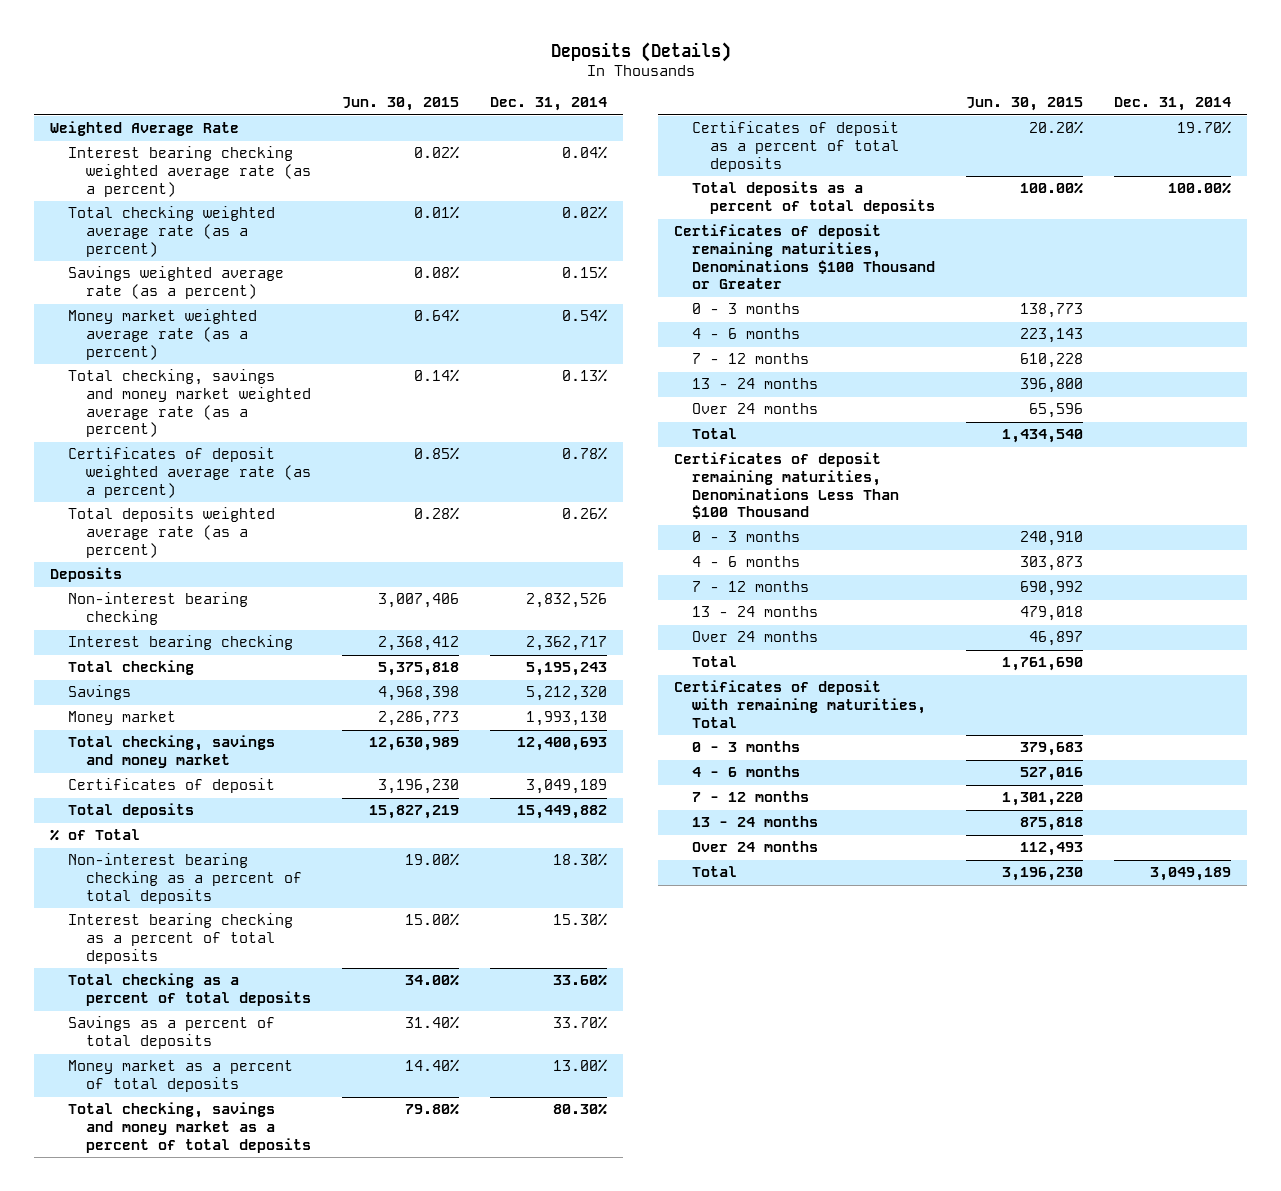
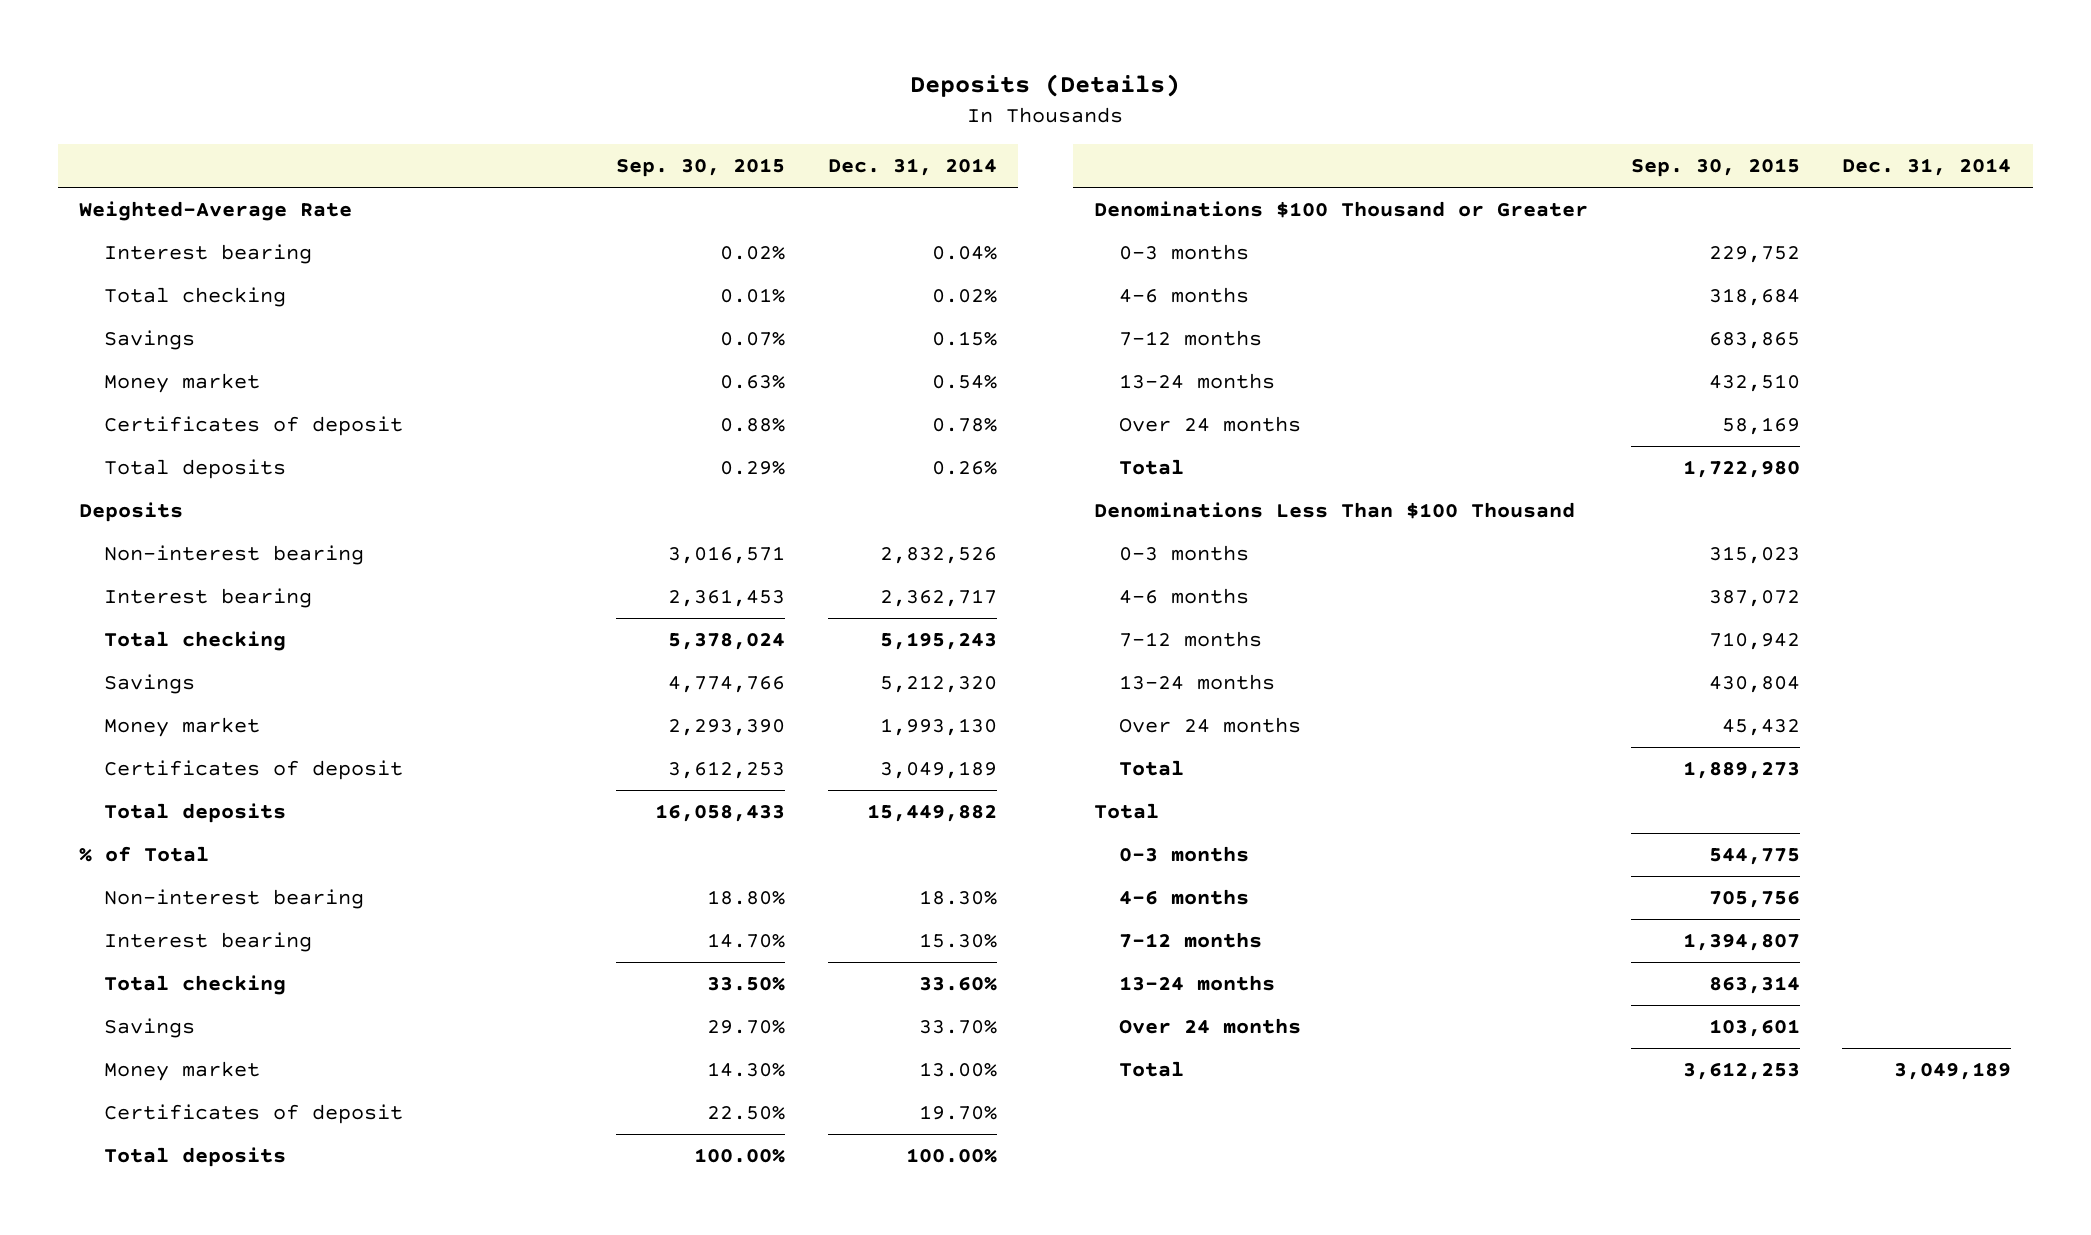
- | Jun. 30, 2015 | Dec. 31, 2014
+ | Sep. 30, 2015 | Dec. 31, 2014
- Weighted Average Rate
- Interest bearing checking weighted average rate (as a percent) | 0.02% | 0.04%
- Total checking weighted average rate (as a percent) | 0.01% | 0.02%
- Savings weighted average rate (as a percent) | 0.08% | 0.15%
- Money market weighted average rate (as a percent) | 0.64% | 0.54%
- Total checking, savings and money market weighted average rate (as a percent) | 0.14% | 0.13%
- Certificates of deposit weighted average rate (as a percent) | 0.85% | 0.78%
- Total deposits weighted average rate (as a percent) | 0.28% | 0.26%
+ Weighted-Average Rate
+ Interest bearing | 0.02% | 0.04%
+ Total checking | 0.01% | 0.02%
+ Savings | 0.07% | 0.15%
+ Money market | 0.63% | 0.54%
+ Certificates of deposit | 0.88% | 0.78%
+ Total deposits | 0.29% | 0.26%
- Non-interest bearing checking | 3,007,406 | 2,832,526
- Interest bearing checking | 2,368,412 | 2,362,717
+ Non-interest bearing | 3,016,571 | 2,832,526
+ Interest bearing | 2,361,453 | 2,362,717
- Total checking, savings and money market | 12,630,989 | 12,400,693
- Non-interest bearing checking as a percent of total deposits | 19.00% | 18.30%
- Interest bearing checking as a percent of total deposits | 15.00% | 15.30%
- Total checking as a percent of total deposits | 34.00% | 33.60%
- Savings as a percent of total deposits | 31.40% | 33.70%
- Money market as a percent of total deposits | 14.40% | 13.00%
- Total checking, savings and money market as a percent of total deposits | 79.80% | 80.30%
- Certificates of deposit as a percent of total deposits | 20.20% | 19.70%
- Total deposits as a percent of total deposits | 100.00% | 100.00%
- Certificates of deposit remaining maturities, Denominations $100 Thousand or Greater
- 0 - 3 months | 138,773 |
- 4 - 6 months | 223,143 |
- 7 - 12 months | 610,228 |
- 13 - 24 months | 396,800 |
+ Non-interest bearing | 18.80% | 18.30%
+ Interest bearing | 14.70% | 15.30%
+ Total checking | 33.50% | 33.60%
+ Savings | 29.70% | 33.70%
+ Money market | 14.30% | 13.00%
+ Certificates of deposit | 22.50% | 19.70%
+ Total deposits | 100.00% | 100.00%
+ Denominations $100 Thousand or Greater
+ 0-3 months | 229,752 |
+ 4-6 months | 318,684 |
+ 7-12 months | 683,865 |
+ 13-24 months | 432,510 |
- Certificates of deposit remaining maturities, Denominations Less Than $100 Thousand
- 0 - 3 months | 240,910 |
- 4 - 6 months | 303,873 |
- 7 - 12 months | 690,992 |
- 13 - 24 months | 479,018 |
+ Denominations Less Than $100 Thousand
+ 0-3 months | 315,023 |
+ 4-6 months | 387,072 |
+ 7-12 months | 710,942 |
+ 13-24 months | 430,804 |
- Certificates of deposit with remaining maturities, Total
- 0 - 3 months | 379,683 |
- 4 - 6 months | 527,016 |
- 7 - 12 months | 1,301,220 |
- 13 - 24 months | 875,818 |
+ Total
+ 0-3 months | 544,775 |
+ 4-6 months | 705,756 |
+ 7-12 months | 1,394,807 |
+ 13-24 months | 863,314 |

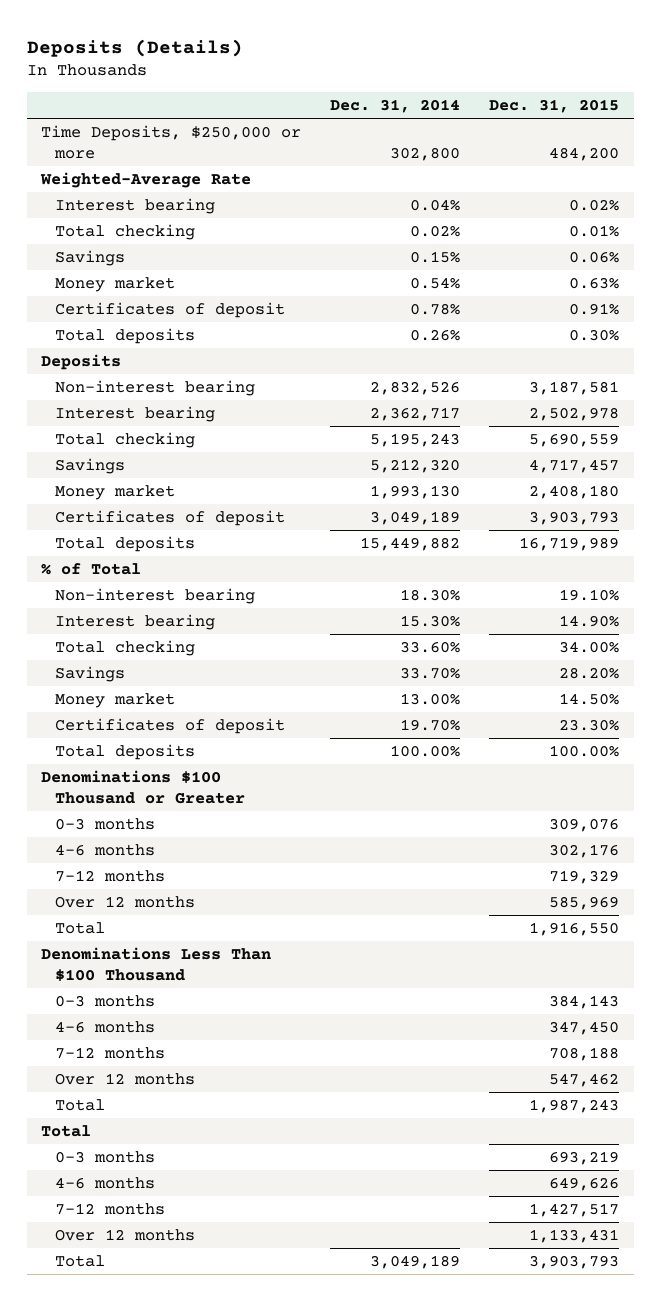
- | Sep. 30, 2015 | Dec. 31, 2014
+ | Dec. 31, 2014 | Dec. 31, 2015
+ Time Deposits, $250,000 or more | 302,800 | 484,200
- 13-24 months | 432,510 |
- Over 24 months | 58,169 |
+ Over 12 months | | 585,969
- 13-24 months | 430,804 |
- Over 24 months | 45,432 |
+ Over 12 months | | 547,462
- 13-24 months | 863,314 |
- Over 24 months | 103,601 |
+ Over 12 months | | 1,133,431

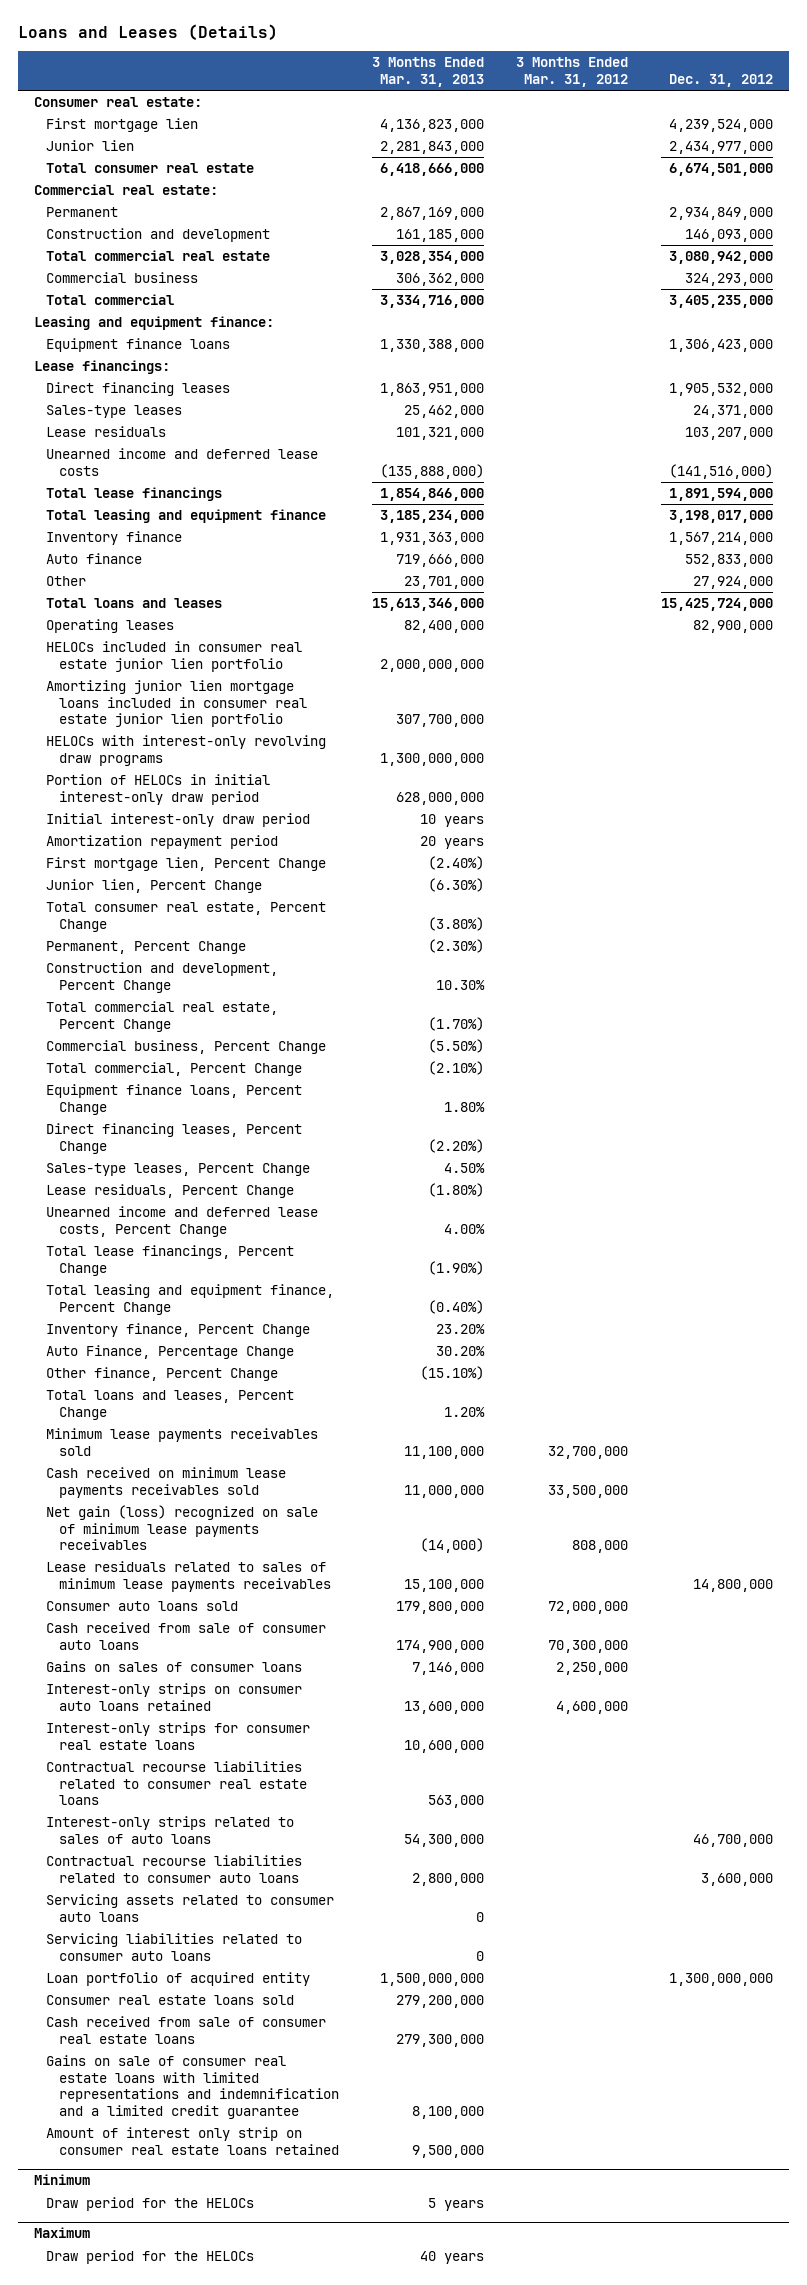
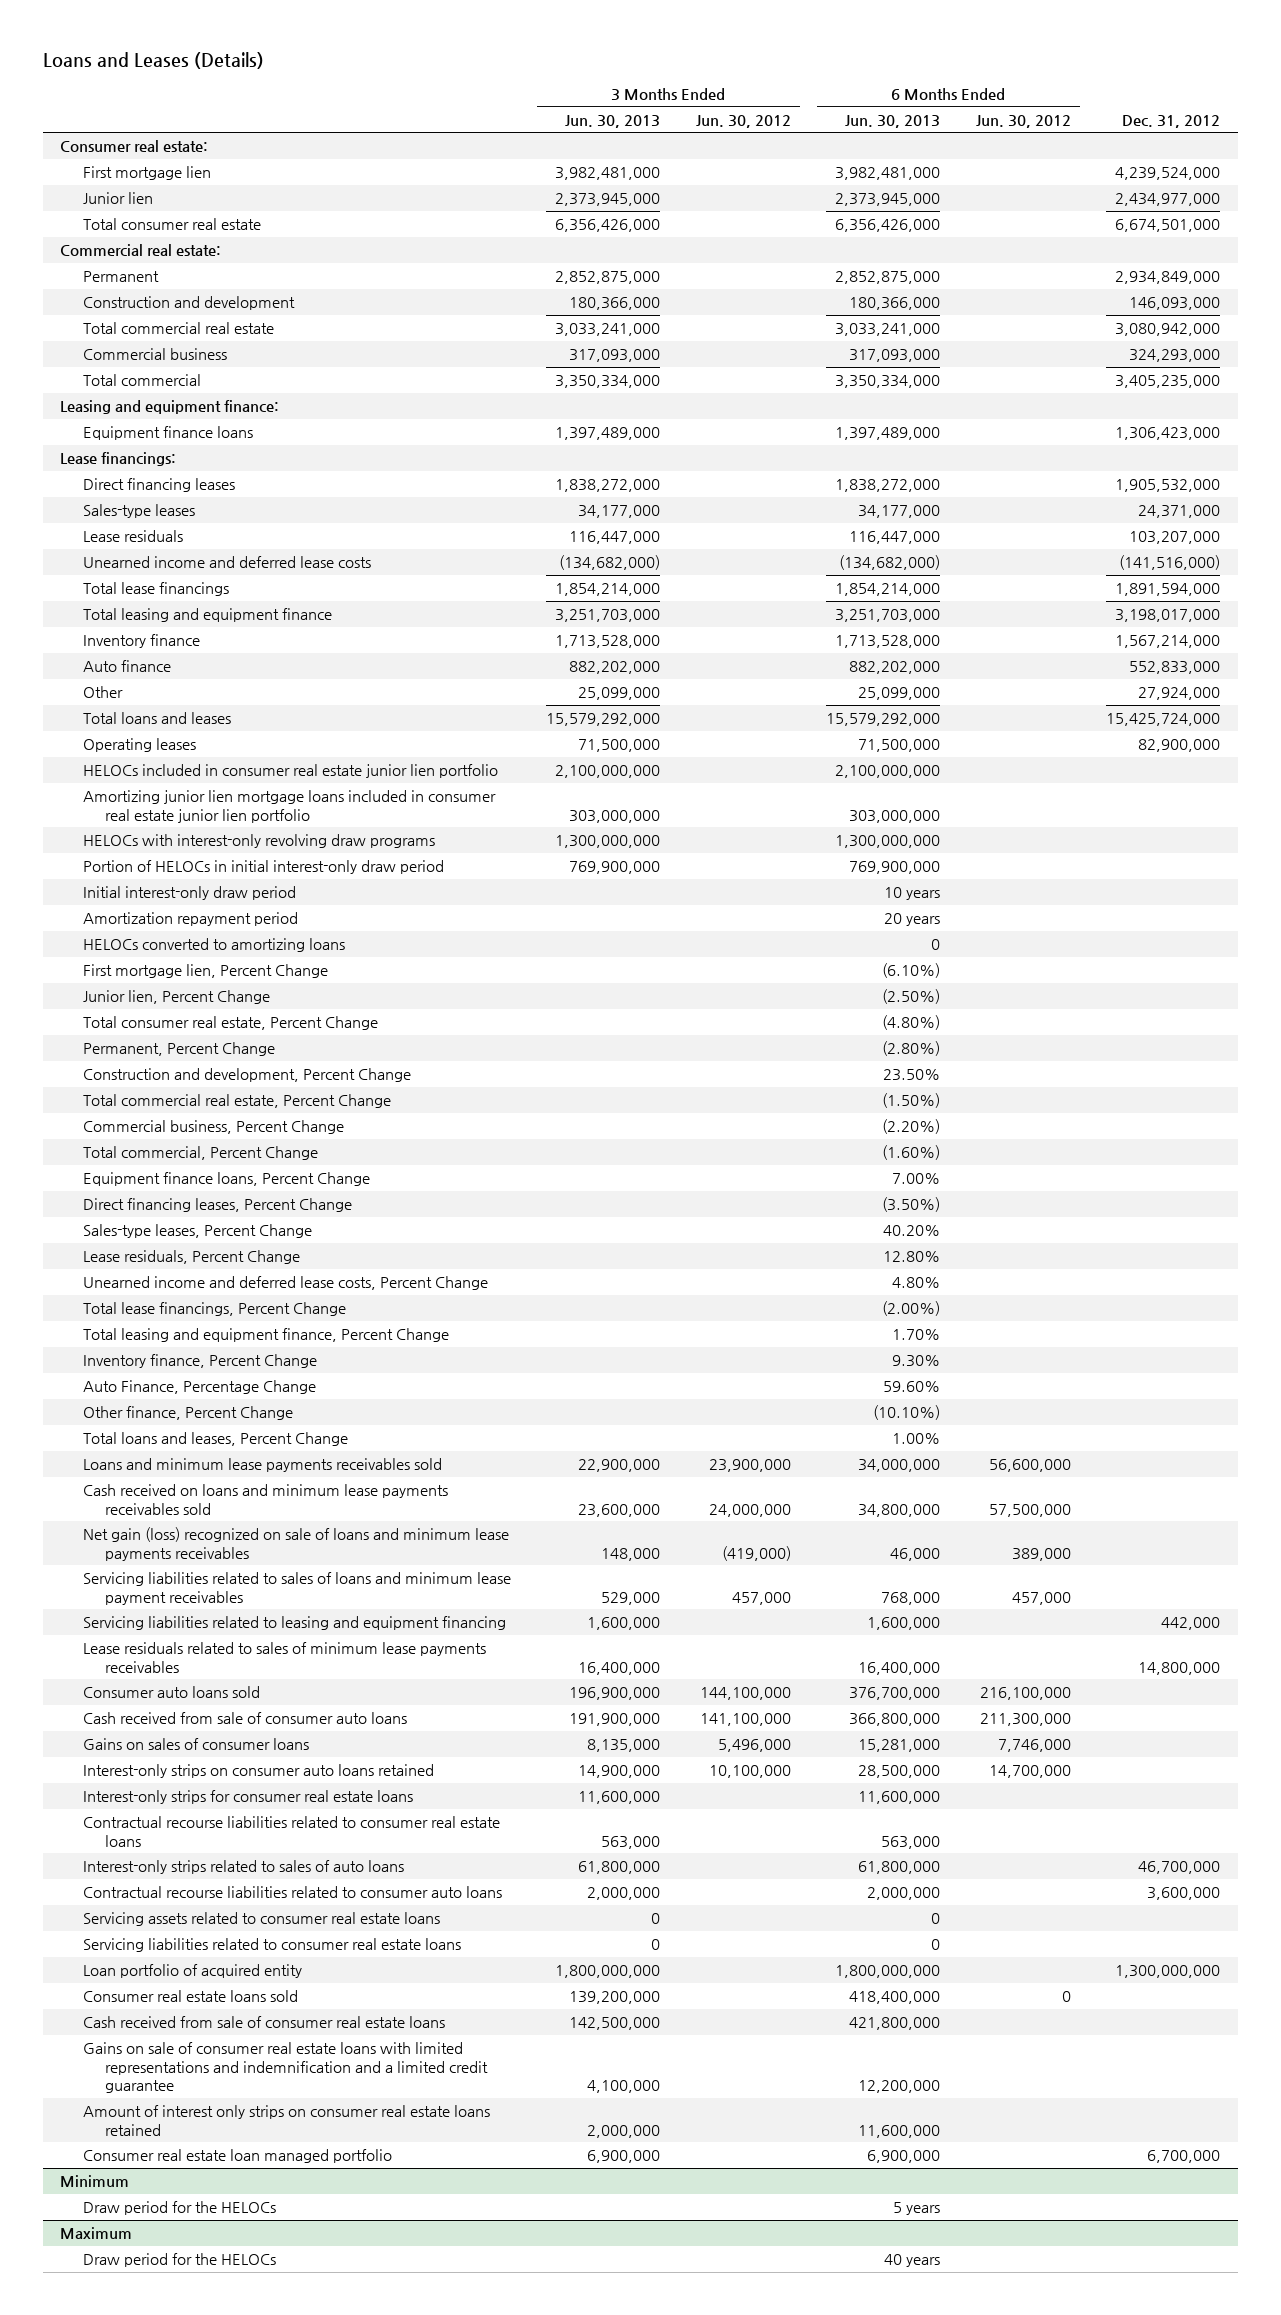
- | 3 Months Ended Mar. 31, 2013 | 3 Months Ended Mar. 31, 2012 | Dec. 31, 2012
+ | 3 Months Ended Jun. 30, 2013 | 3 Months Ended Jun. 30, 2012 | 6 Months Ended Jun. 30, 2013 | 6 Months Ended Jun. 30, 2012 | Dec. 31, 2012
+ HELOCs converted to amortizing loans | | | 0 | |
- Minimum lease payments receivables sold | 11,100,000 | 32,700,000 |
- Cash received on minimum lease payments receivables sold | 11,000,000 | 33,500,000 |
- Net gain (loss) recognized on sale of minimum lease payments receivables | (14,000) | 808,000 |
+ Loans and minimum lease payments receivables sold | 22,900,000 | 23,900,000 | 34,000,000 | 56,600,000 |
+ Cash received on loans and minimum lease payments receivables sold | 23,600,000 | 24,000,000 | 34,800,000 | 57,500,000 |
+ Net gain (loss) recognized on sale of loans and minimum lease payments receivables | 148,000 | (419,000) | 46,000 | 389,000 |
+ Servicing liabilities related to sales of loans and minimum lease payment receivables | 529,000 | 457,000 | 768,000 | 457,000 |
+ Servicing liabilities related to leasing and equipment financing | 1,600,000 | | 1,600,000 | | 442,000
- Servicing assets related to consumer auto loans | 0 | |
- Servicing liabilities related to consumer auto loans | 0 | |
+ Servicing assets related to consumer real estate loans | 0 | | 0 | |
+ Servicing liabilities related to consumer real estate loans | 0 | | 0 | |
- Amount of interest only strip on consumer real estate loans retained | 9,500,000 | |
+ Amount of interest only strips on consumer real estate loans retained | 2,000,000 | | 11,600,000 | |
+ Consumer real estate loan managed portfolio | 6,900,000 | | 6,900,000 | | 6,700,000

